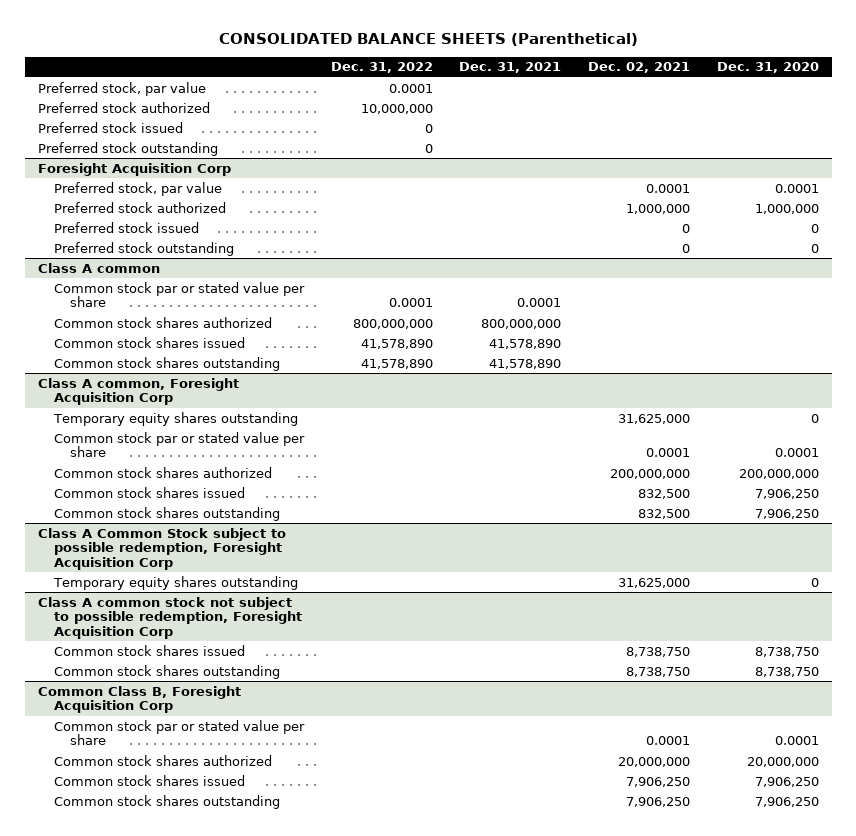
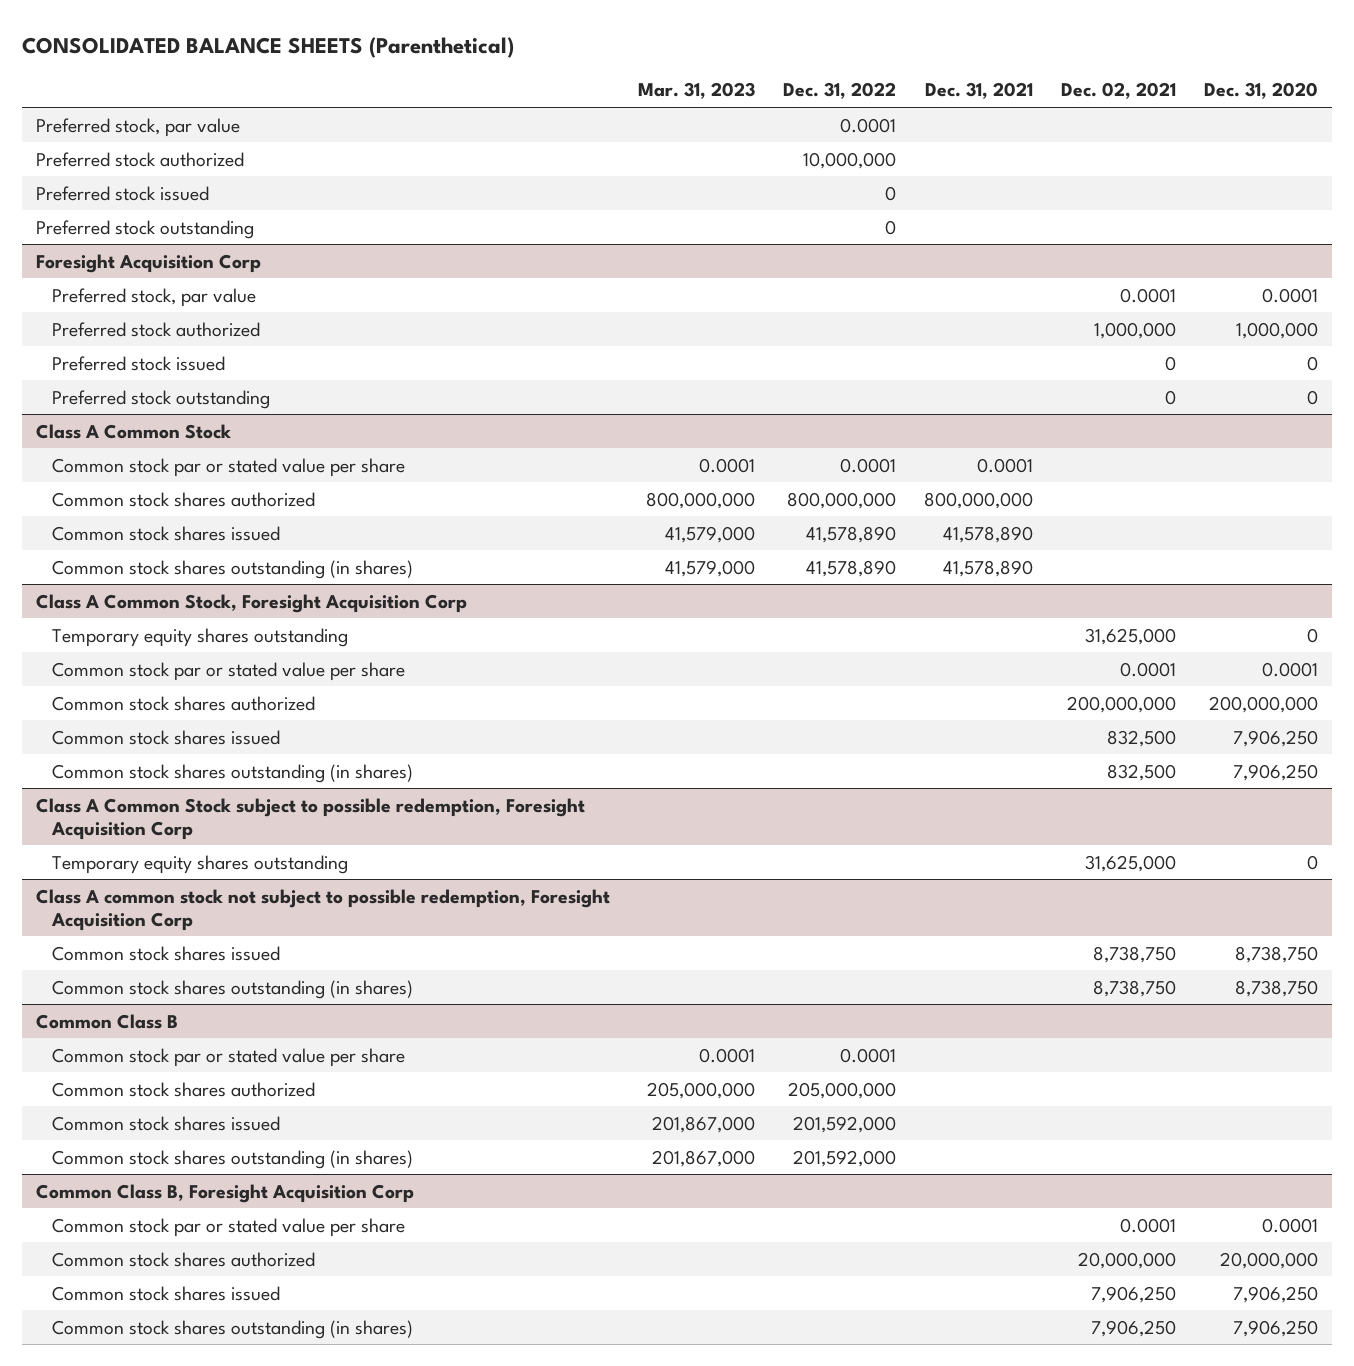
- | Dec. 31, 2022 | Dec. 31, 2021 | Dec. 02, 2021 | Dec. 31, 2020
+ | Mar. 31, 2023 | Dec. 31, 2022 | Dec. 31, 2021 | Dec. 02, 2021 | Dec. 31, 2020
- Class A common
+ Class A Common Stock
- Common stock shares outstanding | 41,578,890 | 41,578,890 | |
- Class A common, Foresight Acquisition Corp
+ Common stock shares outstanding (in shares) | 41,579,000 | 41,578,890 | 41,578,890 | |
+ Class A Common Stock, Foresight Acquisition Corp
- Common stock shares outstanding | | | 832,500 | 7,906,250
+ Common stock shares outstanding (in shares) | | | | 832,500 | 7,906,250
@ Class A common stock not subject to possible redemption, Foresight Acquisition Corp
- Common stock shares outstanding | | | 8,738,750 | 8,738,750
+ Common stock shares outstanding (in shares) | | | | 8,738,750 | 8,738,750
+ Common Class B
+ Common stock par or stated value per share | 0.0001 | 0.0001 | | |
+ Common stock shares authorized | 205,000,000 | 205,000,000 | | |
+ Common stock shares issued | 201,867,000 | 201,592,000 | | |
+ Common stock shares outstanding (in shares) | 201,867,000 | 201,592,000 | | |
@ Common Class B, Foresight Acquisition Corp
- Common stock shares outstanding | | | 7,906,250 | 7,906,250
+ Common stock shares outstanding (in shares) | | | | 7,906,250 | 7,906,250

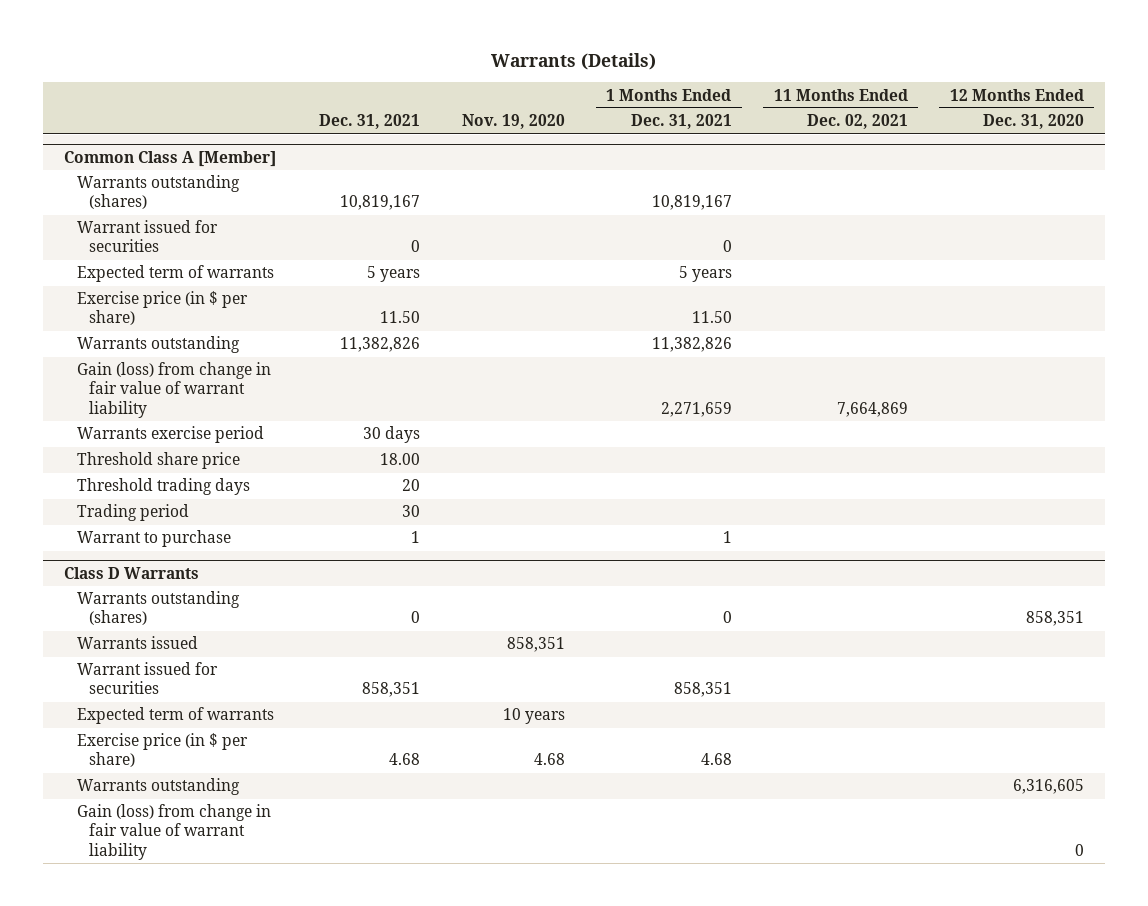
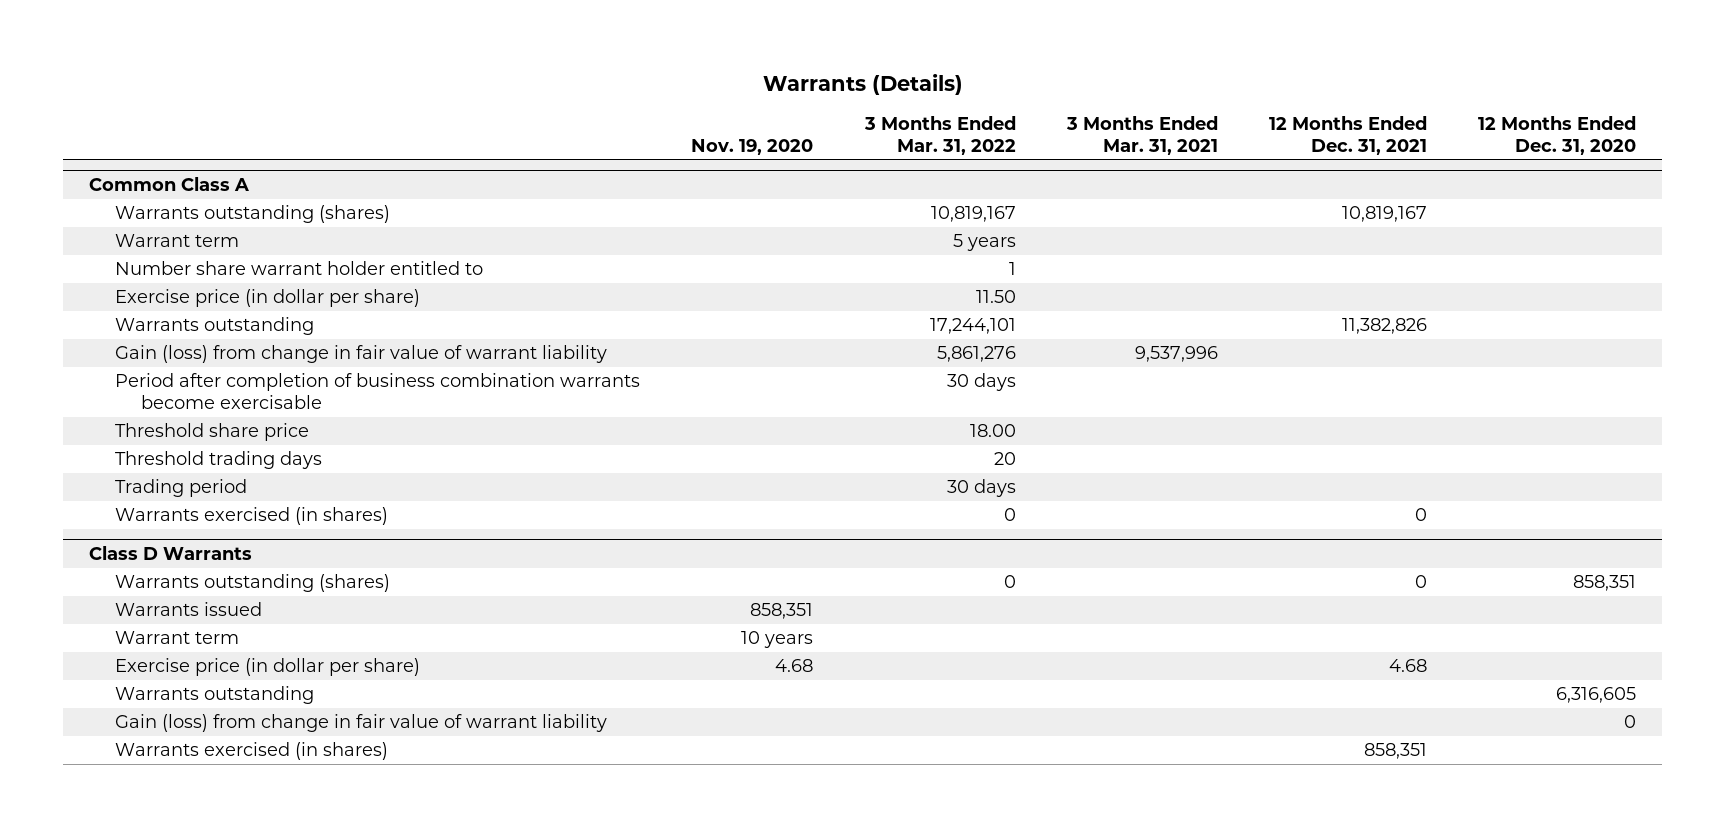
- | Dec. 31, 2021 | Nov. 19, 2020 | 1 Months Ended Dec. 31, 2021 | 11 Months Ended Dec. 02, 2021 | 12 Months Ended Dec. 31, 2020
+ | Nov. 19, 2020 | 3 Months Ended Mar. 31, 2022 | 3 Months Ended Mar. 31, 2021 | 12 Months Ended Dec. 31, 2021 | 12 Months Ended Dec. 31, 2020
- Common Class A [Member]
+ Common Class A
- Warrant issued for securities | 0 | | 0 | |
- Expected term of warrants | 5 years | | 5 years | |
- Exercise price (in $ per share) | 11.50 | | 11.50 | |
+ Warrant term | | 5 years | | |
+ Number share warrant holder entitled to | | 1 | | |
+ Exercise price (in dollar per share) | | 11.50 | | |
- Warrants exercise period | 30 days | | | |
+ Period after completion of business combination warrants become exercisable | | 30 days | | |
- Warrant to purchase | 1 | | 1 | |
+ Warrants exercised (in shares) | | 0 | | 0 |
@ Class D Warrants
- Warrant issued for securities | 858,351 | | 858,351 | |
- Expected term of warrants | | 10 years | | |
- Exercise price (in $ per share) | 4.68 | 4.68 | 4.68 | |
+ Warrant term | 10 years | | | |
+ Exercise price (in dollar per share) | 4.68 | | | 4.68 |
+ Warrants exercised (in shares) | | | | 858,351 |

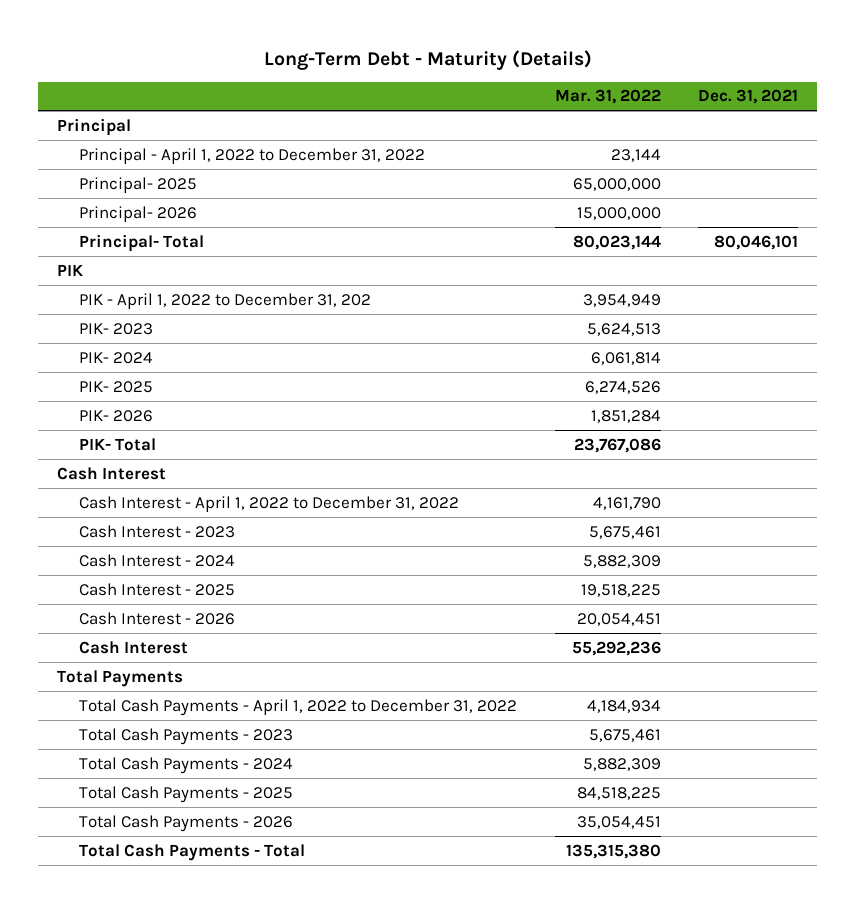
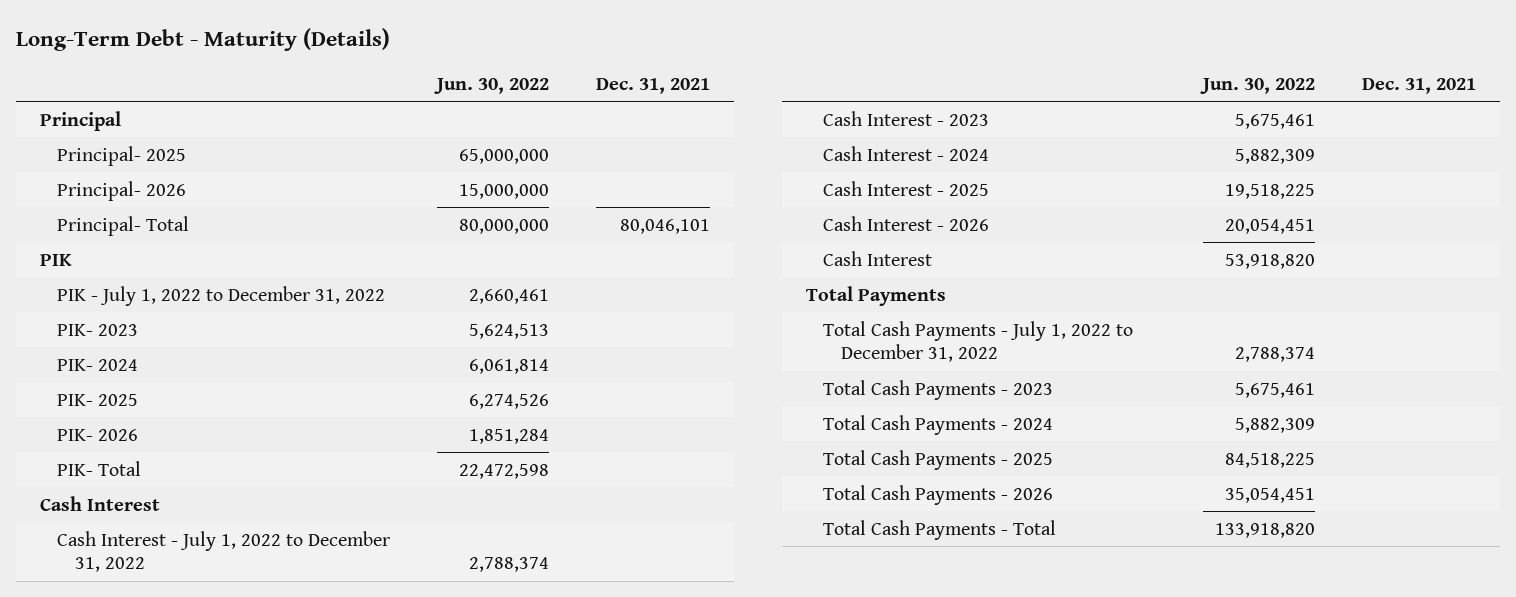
- | Mar. 31, 2022 | Dec. 31, 2021
+ | Jun. 30, 2022 | Dec. 31, 2021
- Principal - April 1, 2022 to December 31, 2022 | 23,144 |
- PIK - April 1, 2022 to December 31, 202 | 3,954,949 |
+ PIK - July 1, 2022 to December 31, 2022 | 2,660,461 |
- Cash Interest - April 1, 2022 to December 31, 2022 | 4,161,790 |
+ Cash Interest - July 1, 2022 to December 31, 2022 | 2,788,374 |
- Total Cash Payments - April 1, 2022 to December 31, 2022 | 4,184,934 |
+ Total Cash Payments - July 1, 2022 to December 31, 2022 | 2,788,374 |

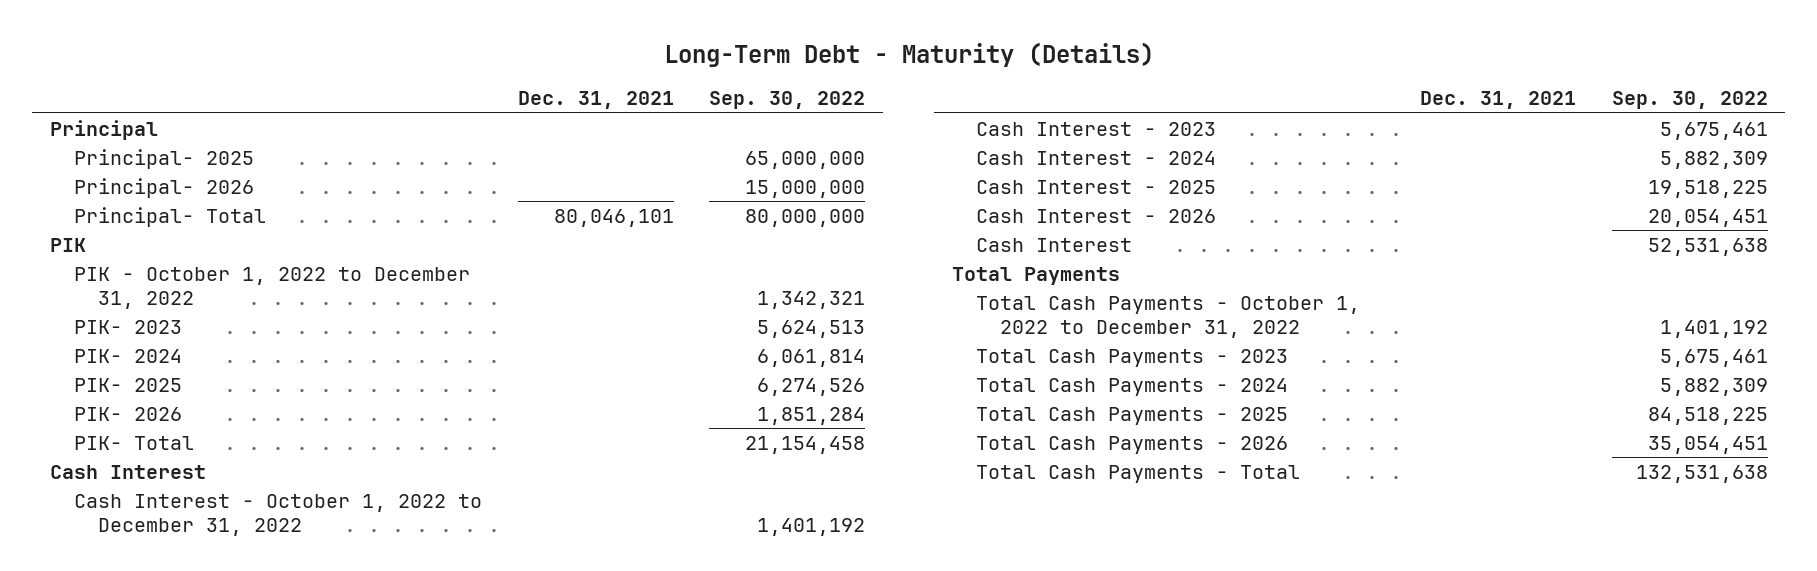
- | Jun. 30, 2022 | Dec. 31, 2021
+ | Dec. 31, 2021 | Sep. 30, 2022
- PIK - July 1, 2022 to December 31, 2022 | 2,660,461 |
+ PIK - October 1, 2022 to December 31, 2022 | | 1,342,321
- Cash Interest - July 1, 2022 to December 31, 2022 | 2,788,374 |
+ Cash Interest - October 1, 2022 to December 31, 2022 | | 1,401,192
- Total Cash Payments - July 1, 2022 to December 31, 2022 | 2,788,374 |
+ Total Cash Payments - October 1, 2022 to December 31, 2022 | | 1,401,192

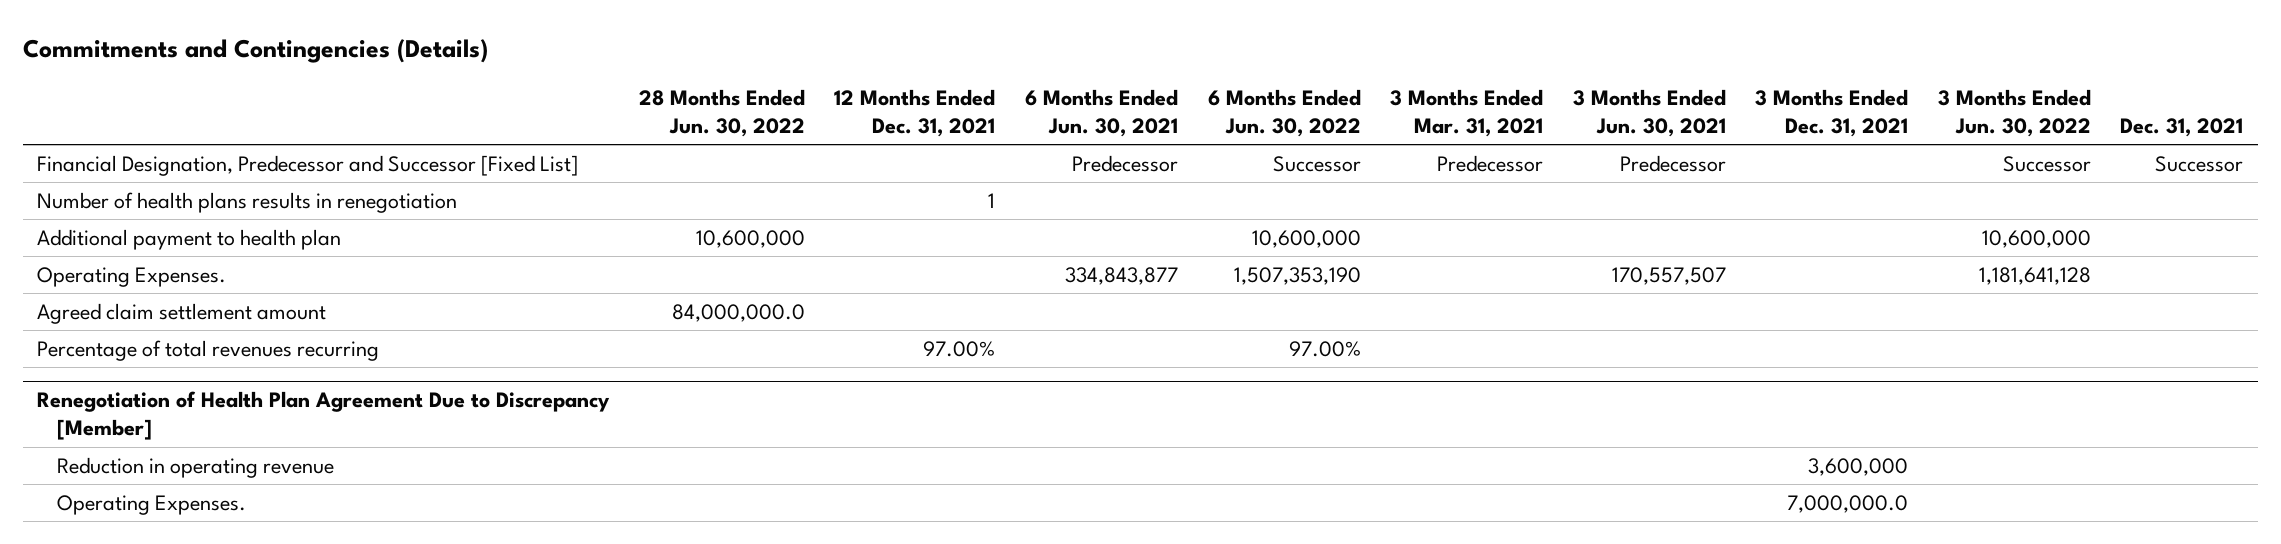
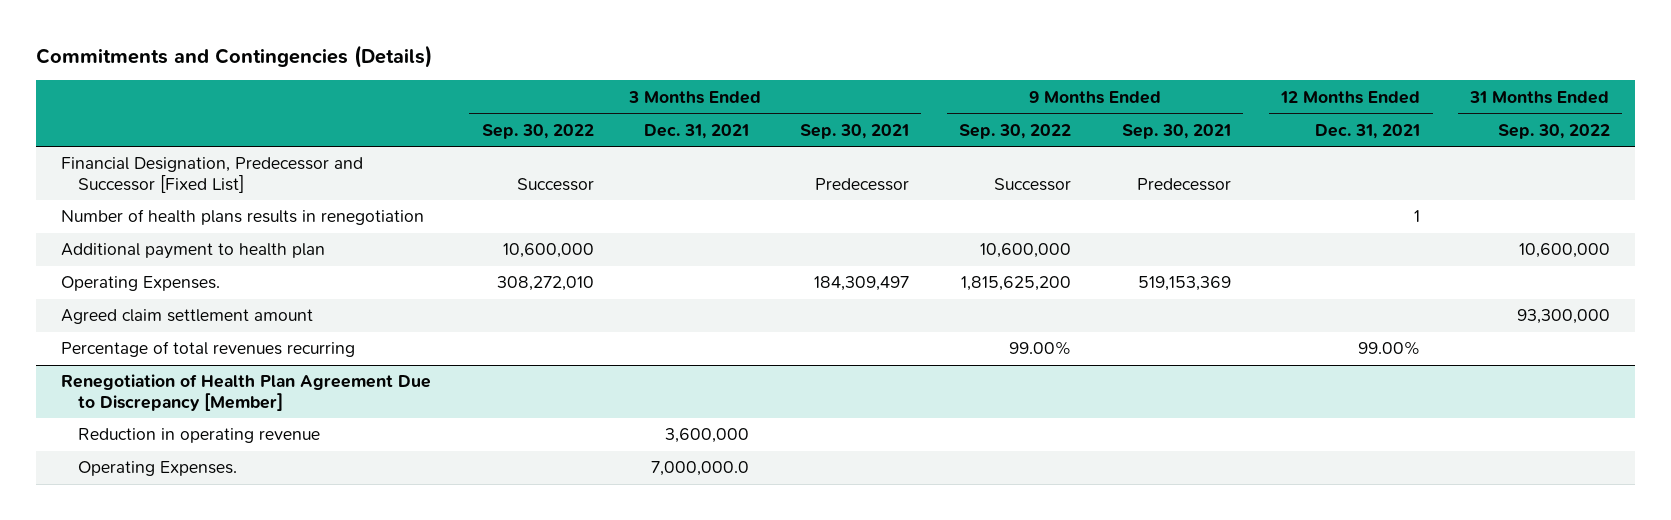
- | 28 Months Ended Jun. 30, 2022 | 12 Months Ended Dec. 31, 2021 | 6 Months Ended Jun. 30, 2021 | 6 Months Ended Jun. 30, 2022 | 3 Months Ended Mar. 31, 2021 | 3 Months Ended Jun. 30, 2021 | 3 Months Ended Dec. 31, 2021 | 3 Months Ended Jun. 30, 2022 | Dec. 31, 2021
+ | 3 Months Ended Sep. 30, 2022 | 3 Months Ended Dec. 31, 2021 | 3 Months Ended Sep. 30, 2021 | 9 Months Ended Sep. 30, 2022 | 9 Months Ended Sep. 30, 2021 | 12 Months Ended Dec. 31, 2021 | 31 Months Ended Sep. 30, 2022
- Percentage of total revenues recurring | | 97.00% | | 97.00% | | | | |
+ Percentage of total revenues recurring | | | | 99.00% | | 99.00% |

